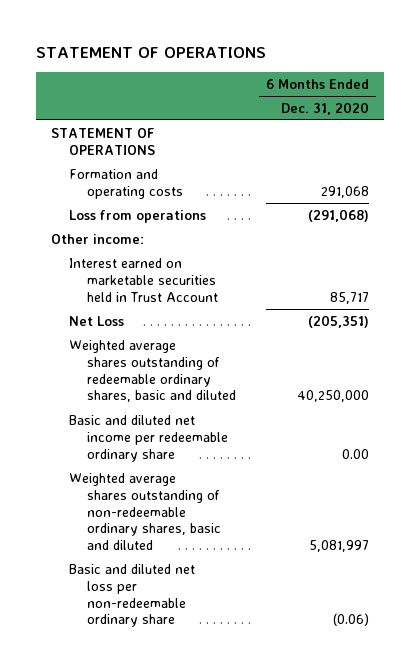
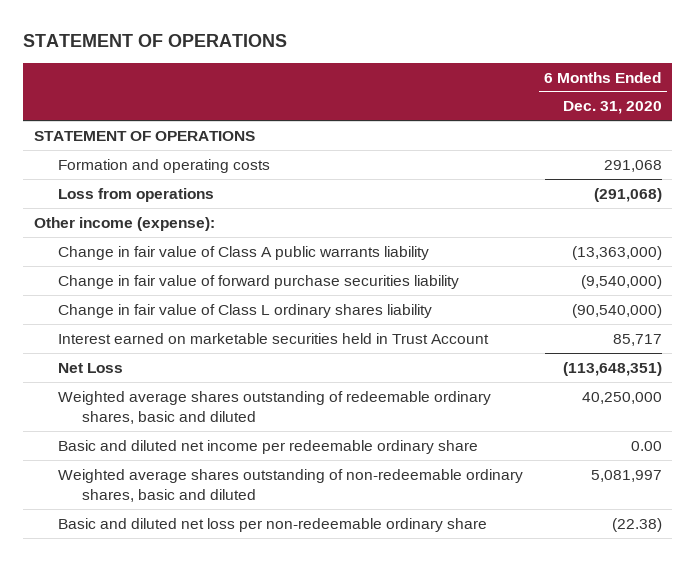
- Other income:
+ Other income (expense):
+ Change in fair value of Class A public warrants liability | (13,363,000)
+ Change in fair value of forward purchase securities liability | (9,540,000)
+ Change in fair value of Class L ordinary shares liability | (90,540,000)
- Net Loss | (205,351)
+ Net Loss | (113,648,351)
- Basic and diluted net loss per non-redeemable ordinary share | (0.06)
+ Basic and diluted net loss per non-redeemable ordinary share | (22.38)

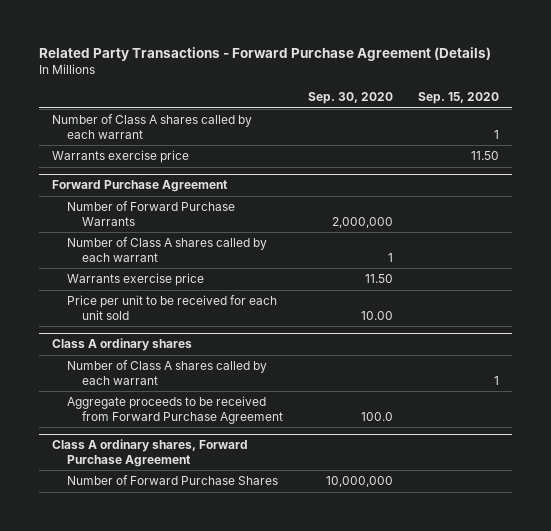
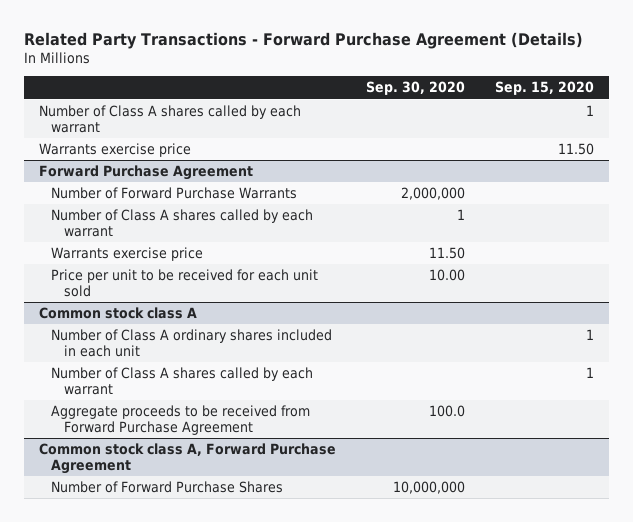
- Class A ordinary shares
+ Common stock class A
+ Number of Class A ordinary shares included in each unit | | 1
- Class A ordinary shares, Forward Purchase Agreement
+ Common stock class A, Forward Purchase Agreement

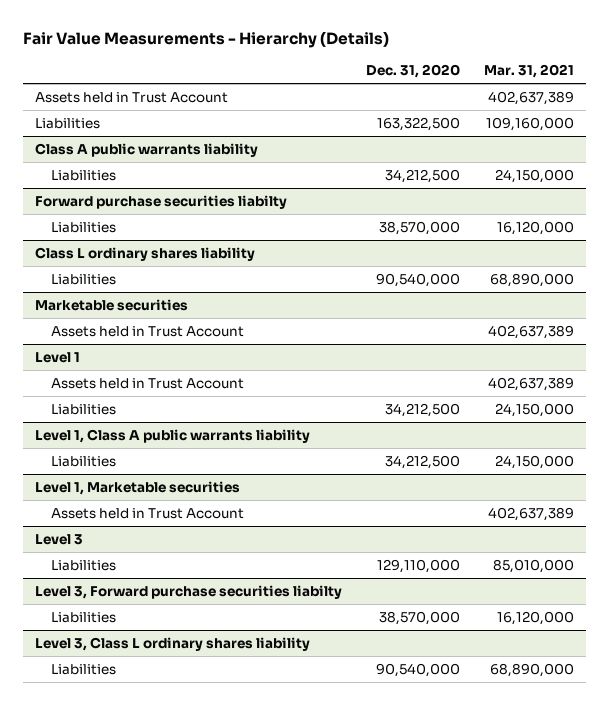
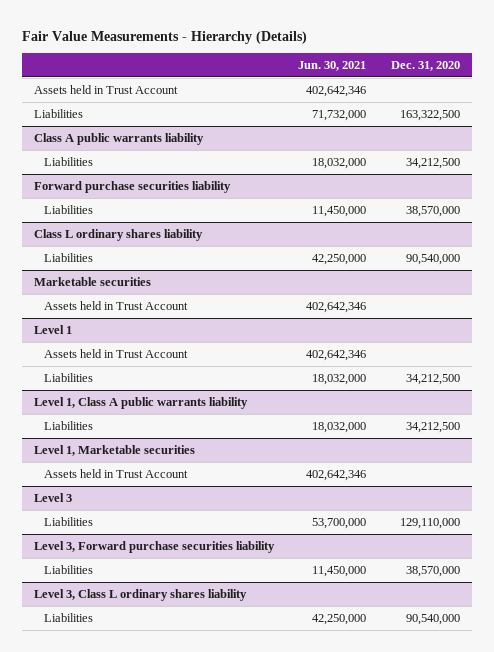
- | Dec. 31, 2020 | Mar. 31, 2021
+ | Jun. 30, 2021 | Dec. 31, 2020
- Forward purchase securities liabilty
+ Forward purchase securities liability
- Level 3, Forward purchase securities liabilty
+ Level 3, Forward purchase securities liability

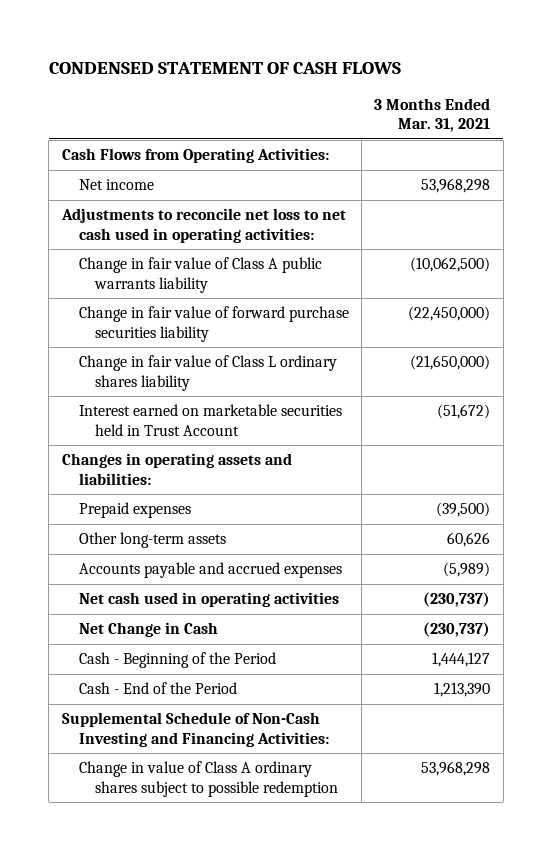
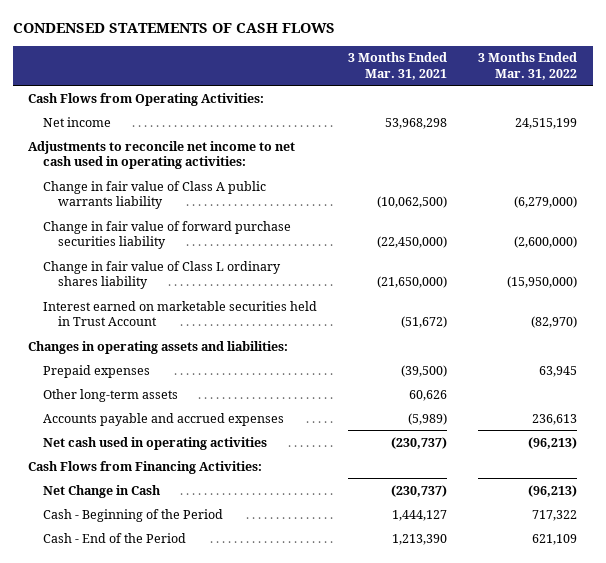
- CONDENSED STATEMENT OF CASH FLOWS
+ CONDENSED STATEMENTS OF CASH FLOWS
- | 3 Months Ended Mar. 31, 2021
+ | 3 Months Ended Mar. 31, 2021 | 3 Months Ended Mar. 31, 2022
- Adjustments to reconcile net loss to net cash used in operating activities:
+ Adjustments to reconcile net income to net cash used in operating activities:
+ Cash Flows from Financing Activities:
- Supplemental Schedule of Non-Cash Investing and Financing Activities:
- Change in value of Class A ordinary shares subject to possible redemption | 53,968,298

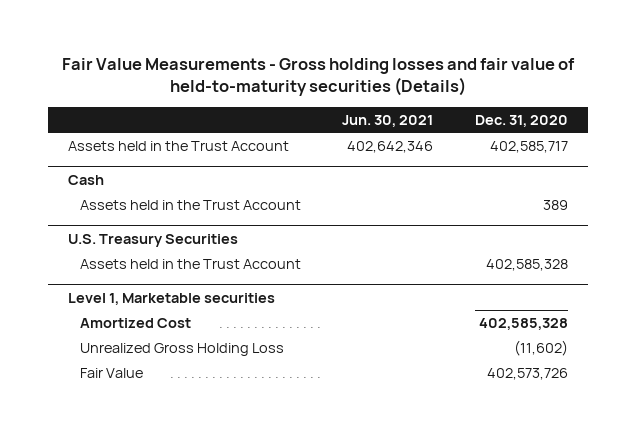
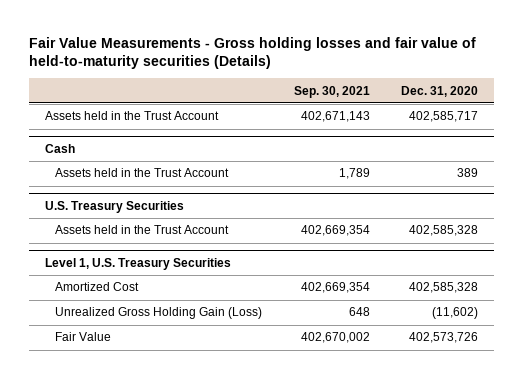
- | Jun. 30, 2021 | Dec. 31, 2020
+ | Sep. 30, 2021 | Dec. 31, 2020
- Level 1, Marketable securities
+ Level 1, U.S. Treasury Securities
- Unrealized Gross Holding Loss | | (11,602)
+ Unrealized Gross Holding Gain (Loss) | 648 | (11,602)

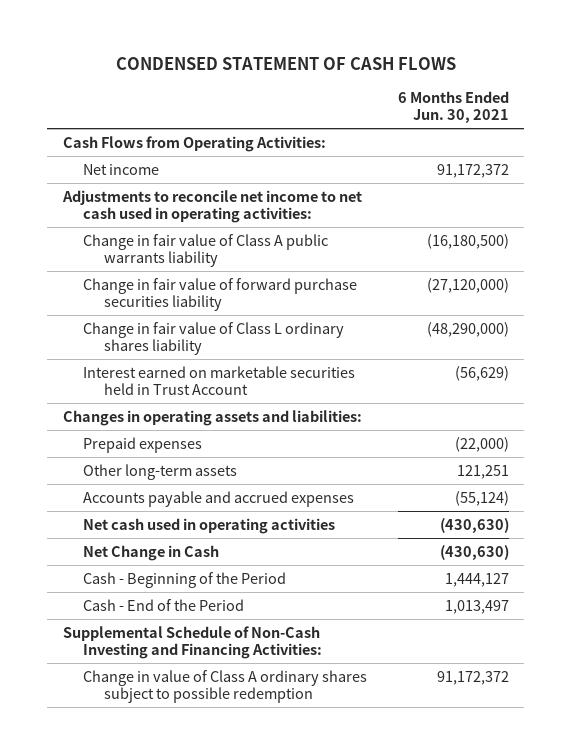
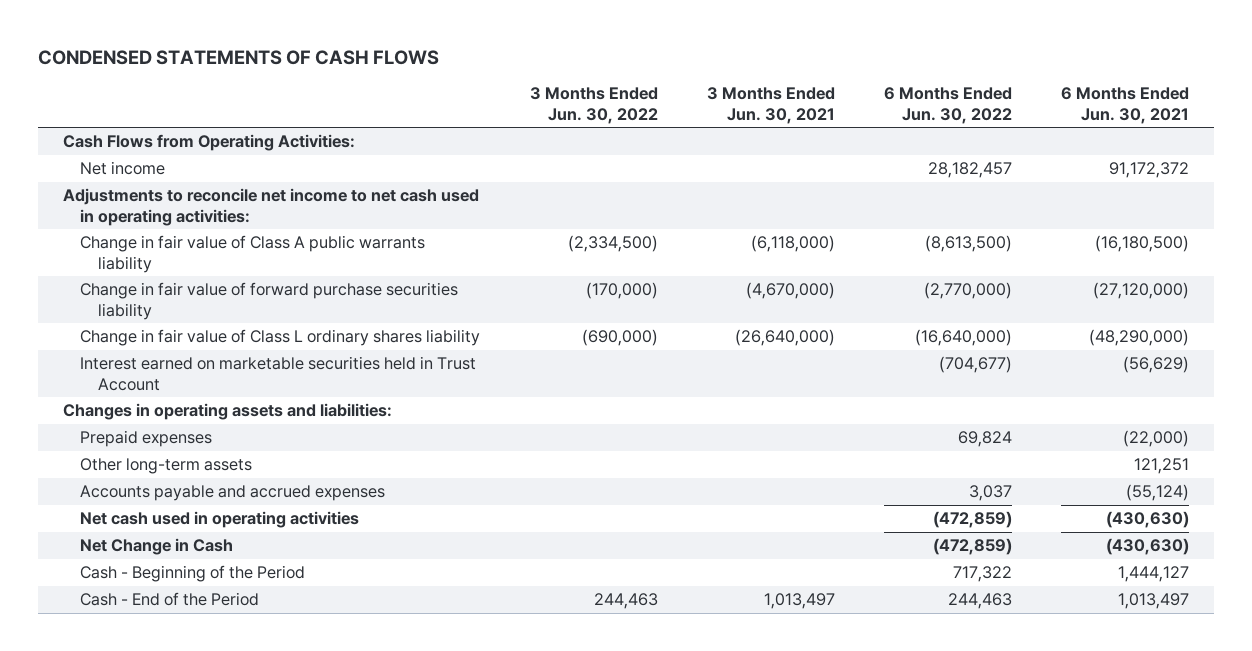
- CONDENSED STATEMENT OF CASH FLOWS
+ CONDENSED STATEMENTS OF CASH FLOWS
- | 6 Months Ended Jun. 30, 2021
+ | 3 Months Ended Jun. 30, 2022 | 3 Months Ended Jun. 30, 2021 | 6 Months Ended Jun. 30, 2022 | 6 Months Ended Jun. 30, 2021
- Supplemental Schedule of Non-Cash Investing and Financing Activities:
- Change in value of Class A ordinary shares subject to possible redemption | 91,172,372

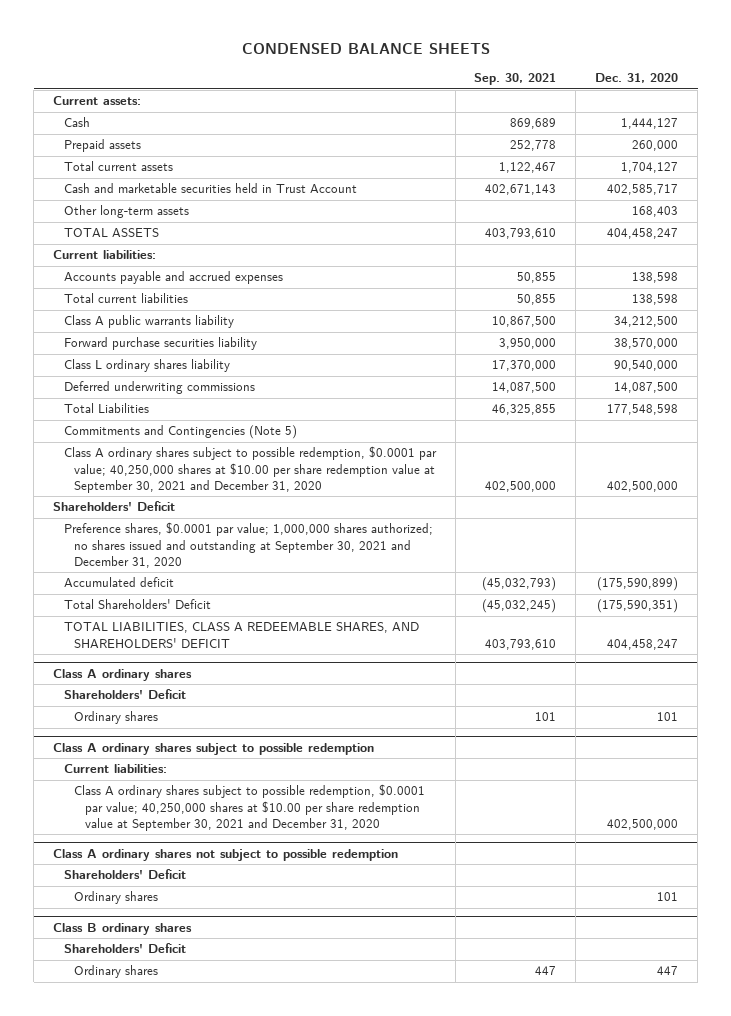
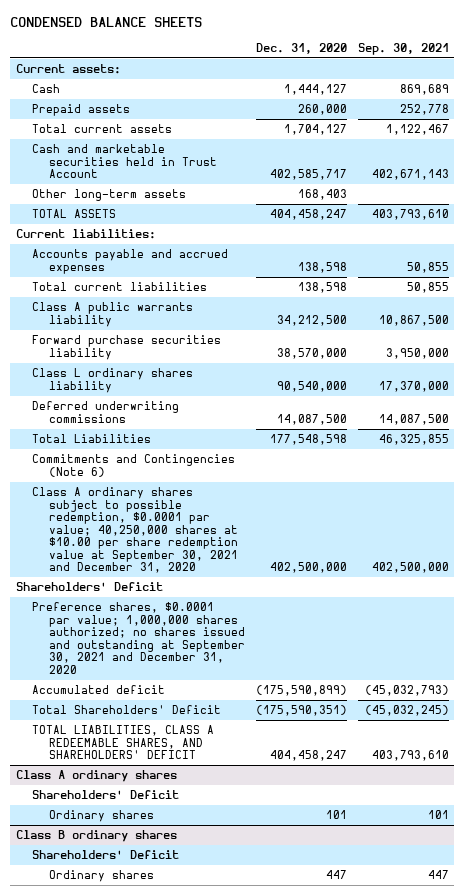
- | Sep. 30, 2021 | Dec. 31, 2020
+ | Dec. 31, 2020 | Sep. 30, 2021
- Commitments and Contingencies (Note 5)
+ Commitments and Contingencies (Note 6)
- Class A ordinary shares subject to possible redemption
- Current liabilities:
- Class A ordinary shares subject to possible redemption, $0.0001 par value; 40,250,000 shares at $10.00 per share redemption value at September 30, 2021 and December 31, 2020 | | 402,500,000
- Class A ordinary shares not subject to possible redemption
- Shareholders' Deficit
- Ordinary shares | | 101

